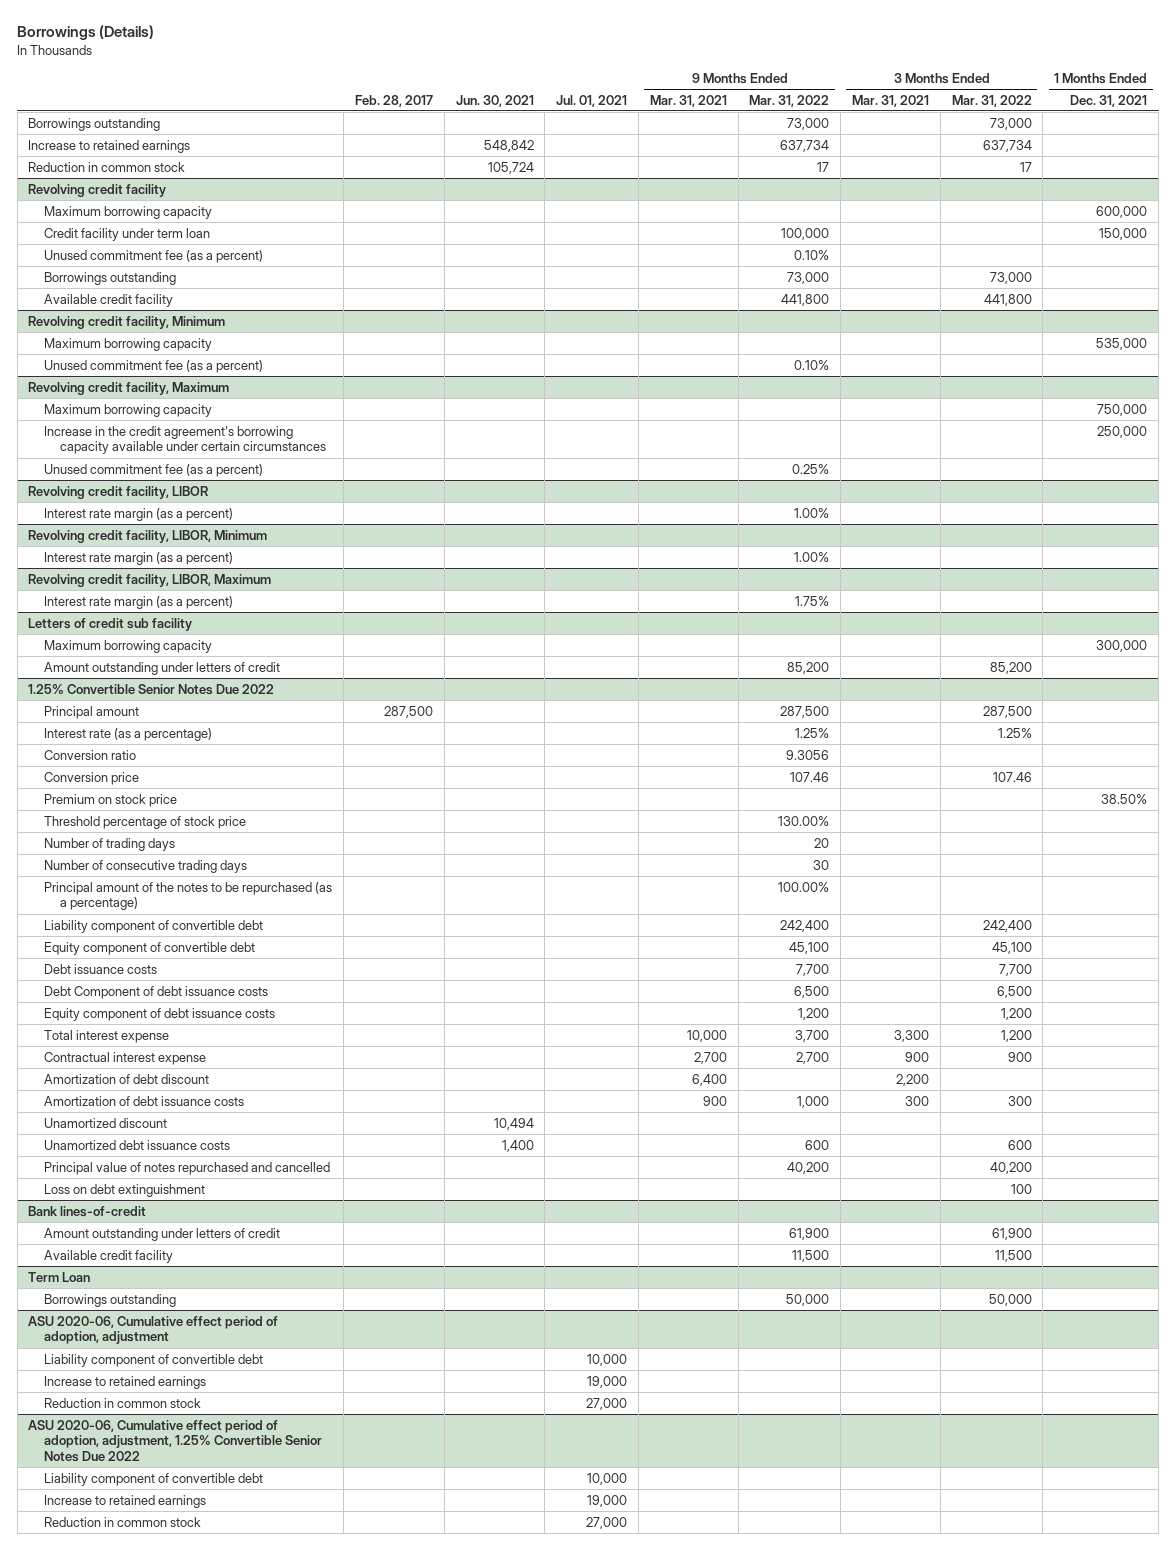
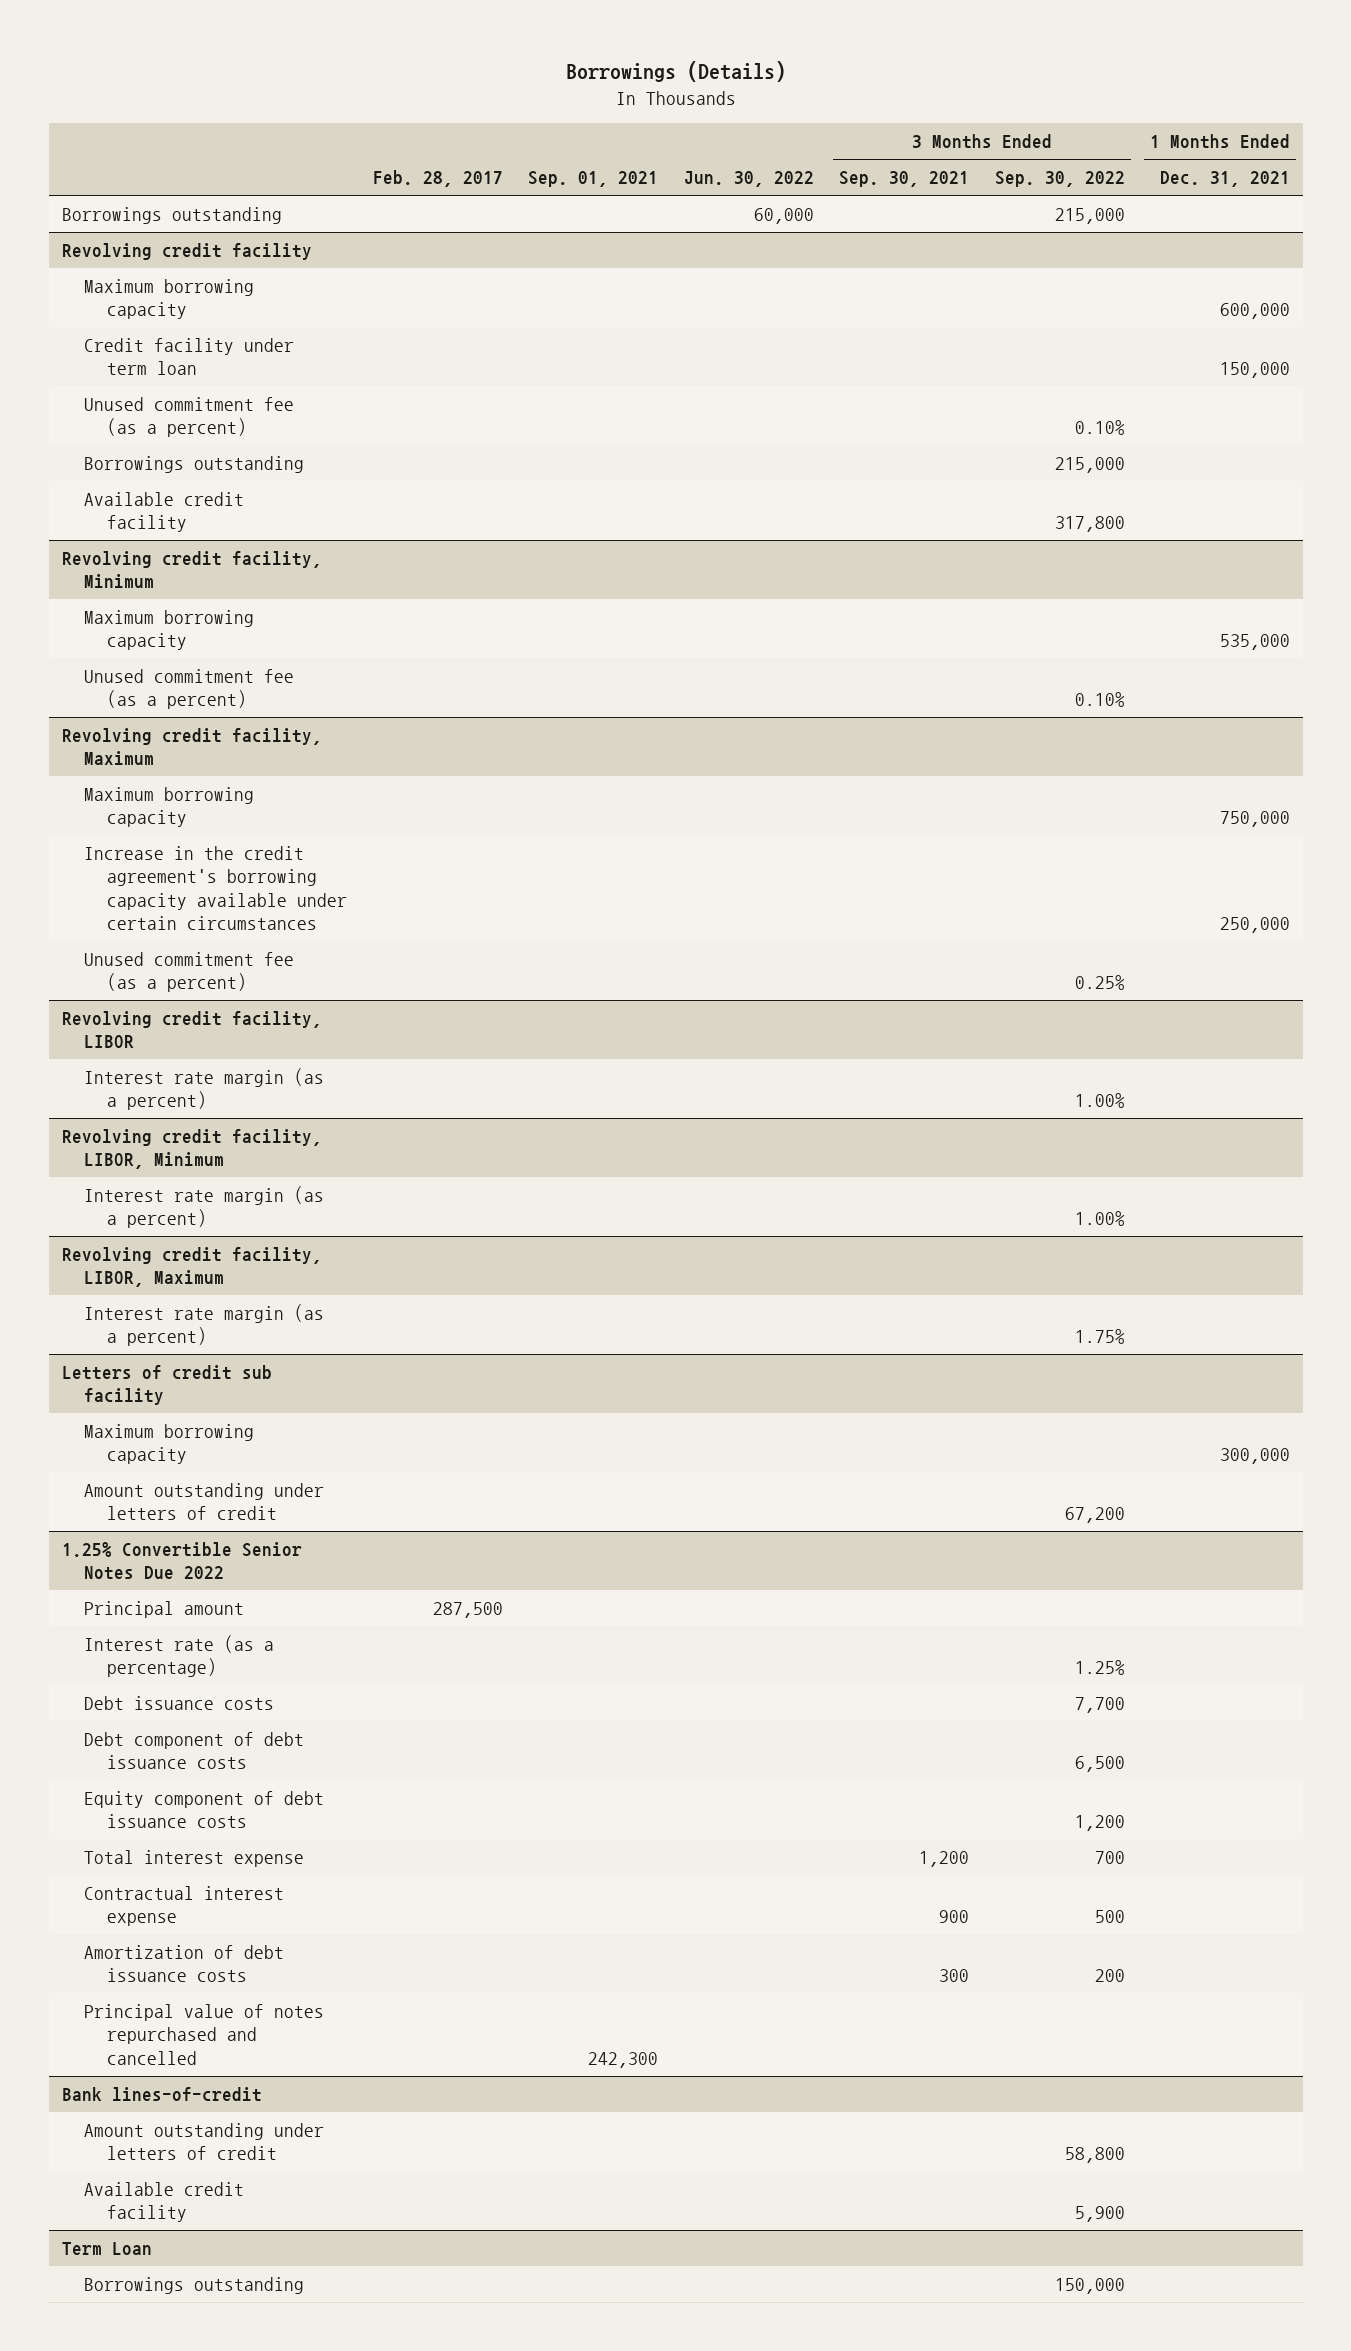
- | Feb. 28, 2017 | Jun. 30, 2021 | Jul. 01, 2021 | 9 Months Ended Mar. 31, 2021 | 9 Months Ended Mar. 31, 2022 | 3 Months Ended Mar. 31, 2021 | 3 Months Ended Mar. 31, 2022 | 1 Months Ended Dec. 31, 2021
+ | Feb. 28, 2017 | Sep. 01, 2021 | Jun. 30, 2022 | 3 Months Ended Sep. 30, 2021 | 3 Months Ended Sep. 30, 2022 | 1 Months Ended Dec. 31, 2021
- Increase to retained earnings | | 548,842 | | | 637,734 | | 637,734 |
- Reduction in common stock | | 105,724 | | | 17 | | 17 |
@ 1.25% Convertible Senior Notes Due 2022
- Conversion ratio | | | | | 9.3056 | | |
- Conversion price | | | | | 107.46 | | 107.46 |
- Premium on stock price | | | | | | | | 38.50%
- Threshold percentage of stock price | | | | | 130.00% | | |
- Number of trading days | | | | | 20 | | |
- Number of consecutive trading days | | | | | 30 | | |
- Principal amount of the notes to be repurchased (as a percentage) | | | | | 100.00% | | |
- Liability component of convertible debt | | | | | 242,400 | | 242,400 |
- Equity component of convertible debt | | | | | 45,100 | | 45,100 |
- Debt Component of debt issuance costs | | | | | 6,500 | | 6,500 |
+ Debt component of debt issuance costs | | | | | 6,500 |
- Amortization of debt discount | | | | 6,400 | | 2,200 | |
- Unamortized discount | | 10,494 | | | | | |
- Unamortized debt issuance costs | | 1,400 | | | 600 | | 600 |
- Loss on debt extinguishment | | | | | | | 100 |
- ASU 2020-06, Cumulative effect period of adoption, adjustment
- Liability component of convertible debt | | | 10,000 | | | | |
- Increase to retained earnings | | | 19,000 | | | | |
- Reduction in common stock | | | 27,000 | | | | |
- ASU 2020-06, Cumulative effect period of adoption, adjustment, 1.25% Convertible Senior Notes Due 2022
- Liability component of convertible debt | | | 10,000 | | | | |
- Increase to retained earnings | | | 19,000 | | | | |
- Reduction in common stock | | | 27,000 | | | | |

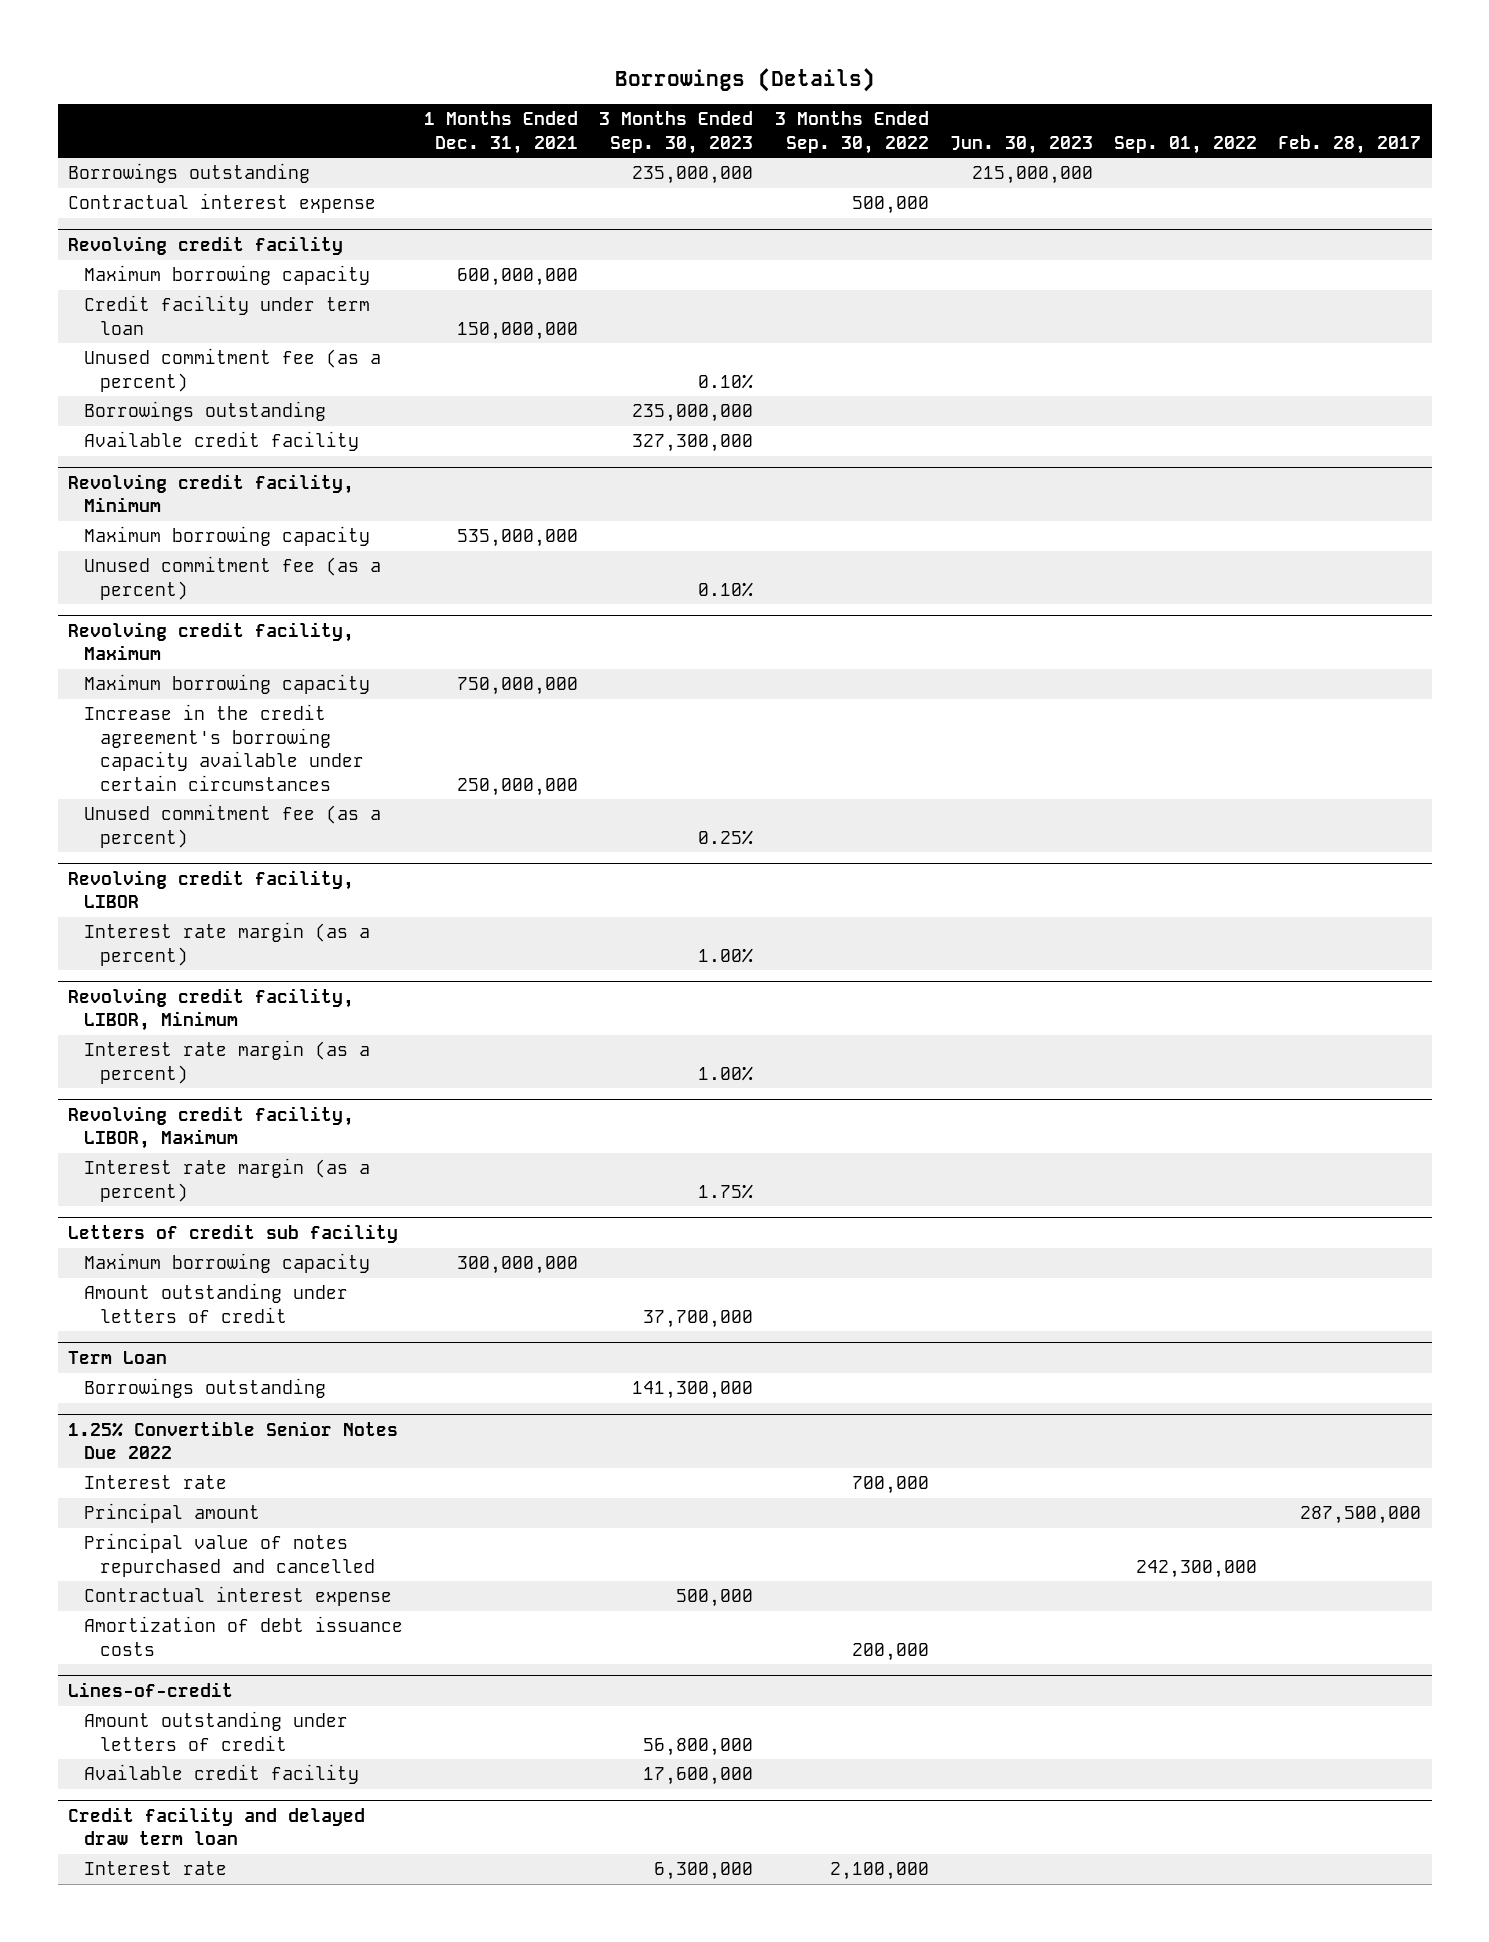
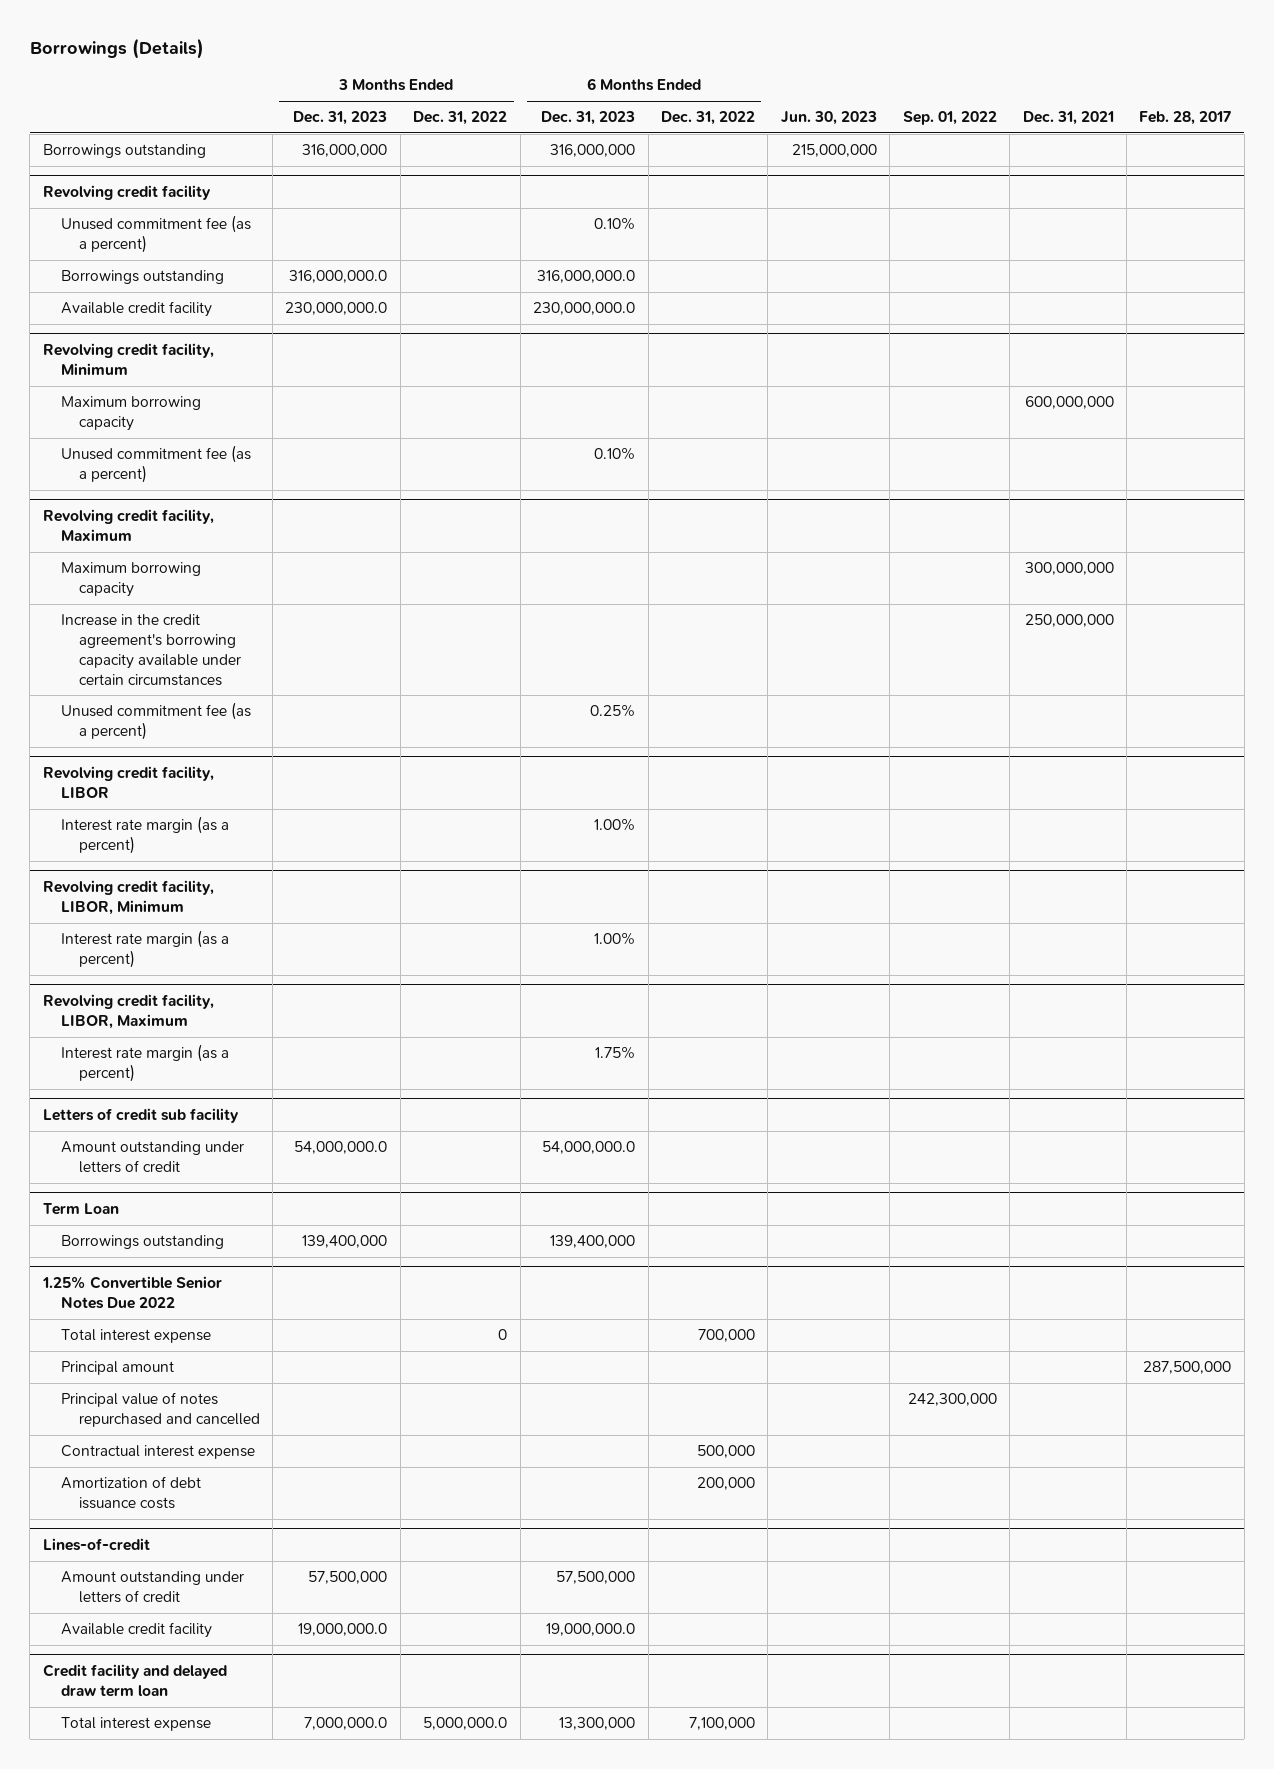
- | 1 Months Ended Dec. 31, 2021 | 3 Months Ended Sep. 30, 2023 | 3 Months Ended Sep. 30, 2022 | Jun. 30, 2023 | Sep. 01, 2022 | Feb. 28, 2017
+ | 3 Months Ended Dec. 31, 2023 | 3 Months Ended Dec. 31, 2022 | 6 Months Ended Dec. 31, 2023 | 6 Months Ended Dec. 31, 2022 | Jun. 30, 2023 | Sep. 01, 2022 | Dec. 31, 2021 | Feb. 28, 2017
- Contractual interest expense | | | 500,000 | | |
@ Revolving credit facility
- Maximum borrowing capacity | 600,000,000 | | | | |
- Credit facility under term loan | 150,000,000 | | | | |
@ Letters of credit sub facility
- Maximum borrowing capacity | 300,000,000 | | | | |
@ 1.25% Convertible Senior Notes Due 2022
- Interest rate | | | 700,000 | | |
+ Total interest expense | | 0 | | 700,000 | | | |
@ Credit facility and delayed draw term loan
- Interest rate | | 6,300,000 | 2,100,000 | | |
+ Total interest expense | 7,000,000.0 | 5,000,000.0 | 13,300,000 | 7,100,000 | | | |

